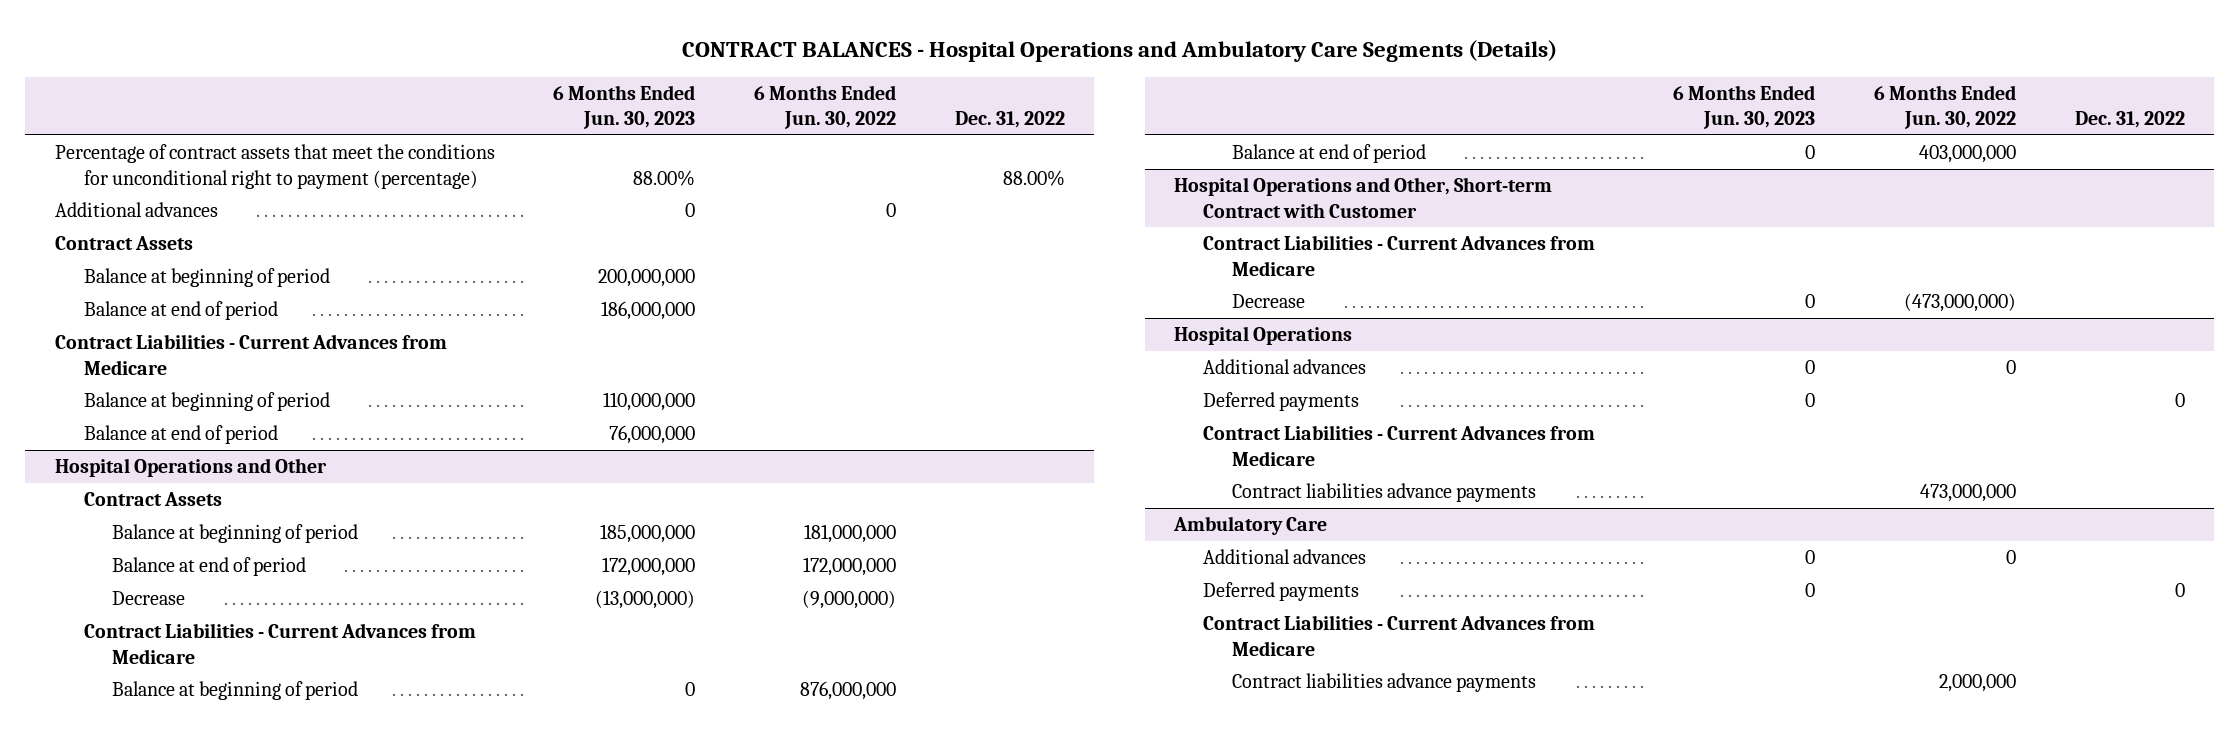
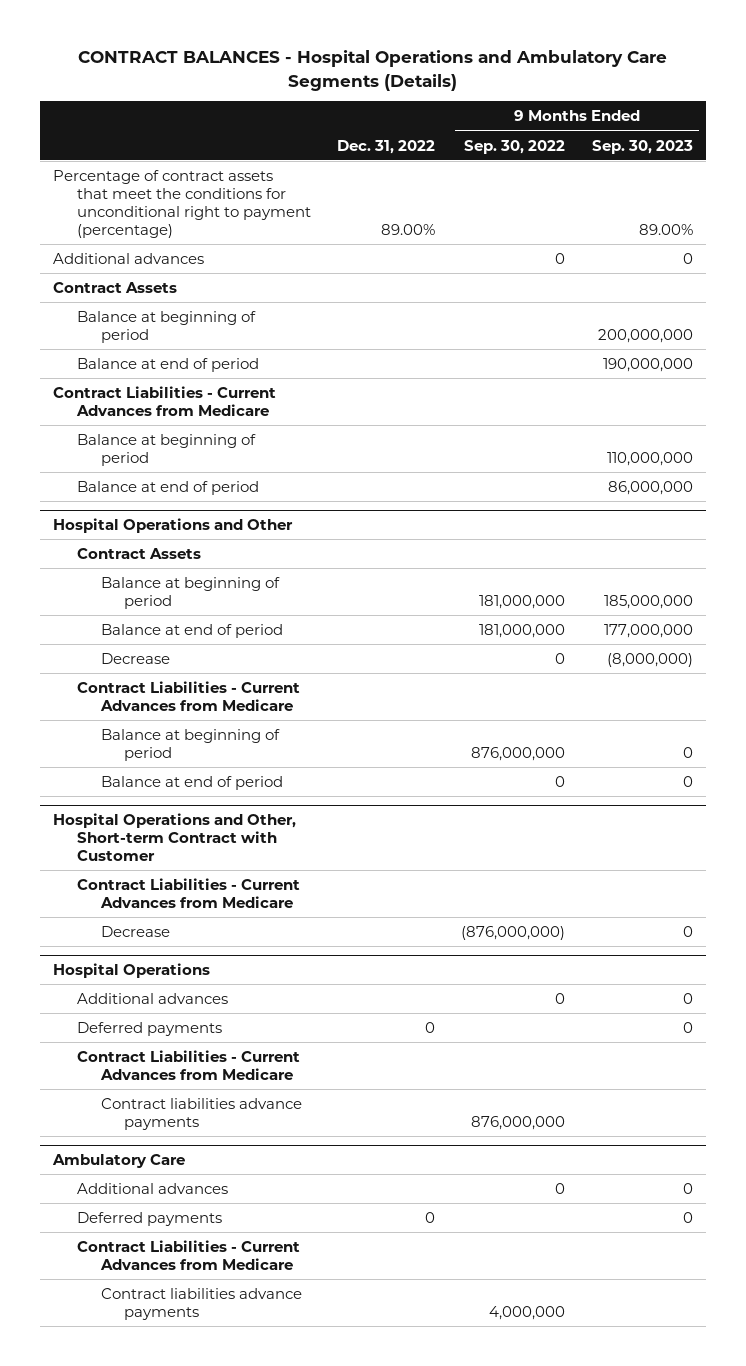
- | 6 Months Ended Jun. 30, 2023 | 6 Months Ended Jun. 30, 2022 | Dec. 31, 2022
+ | Dec. 31, 2022 | 9 Months Ended Sep. 30, 2022 | 9 Months Ended Sep. 30, 2023
- Percentage of contract assets that meet the conditions for unconditional right to payment (percentage) | 88.00% | | 88.00%
+ Percentage of contract assets that meet the conditions for unconditional right to payment (percentage) | 89.00% | | 89.00%

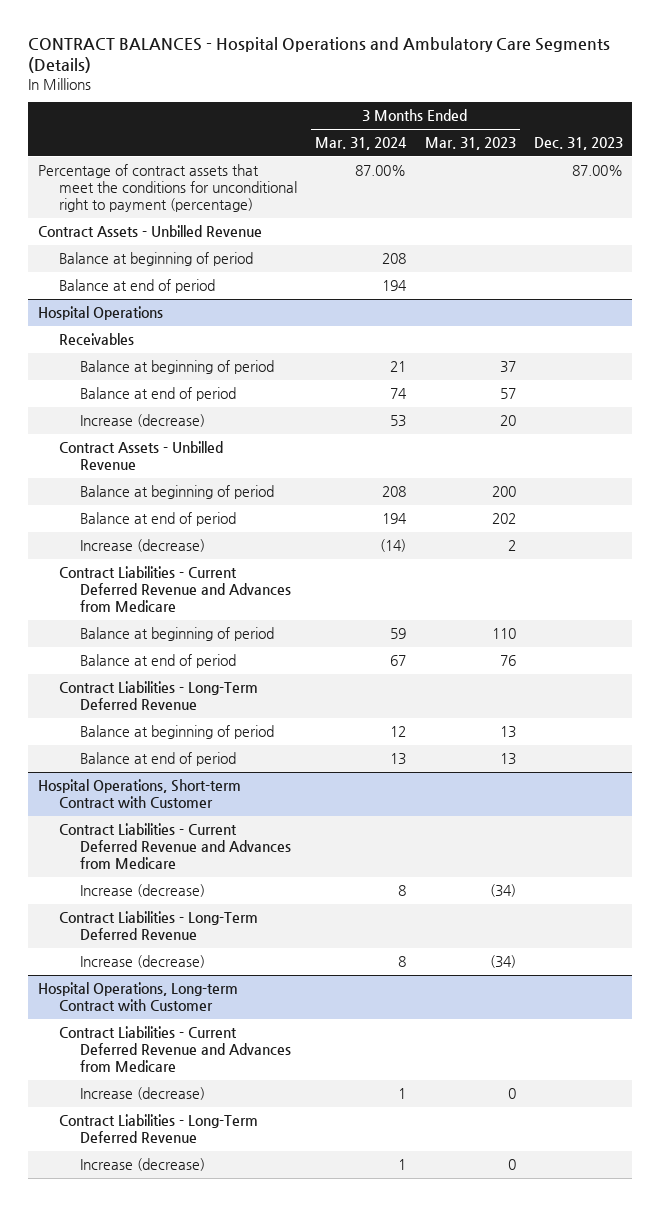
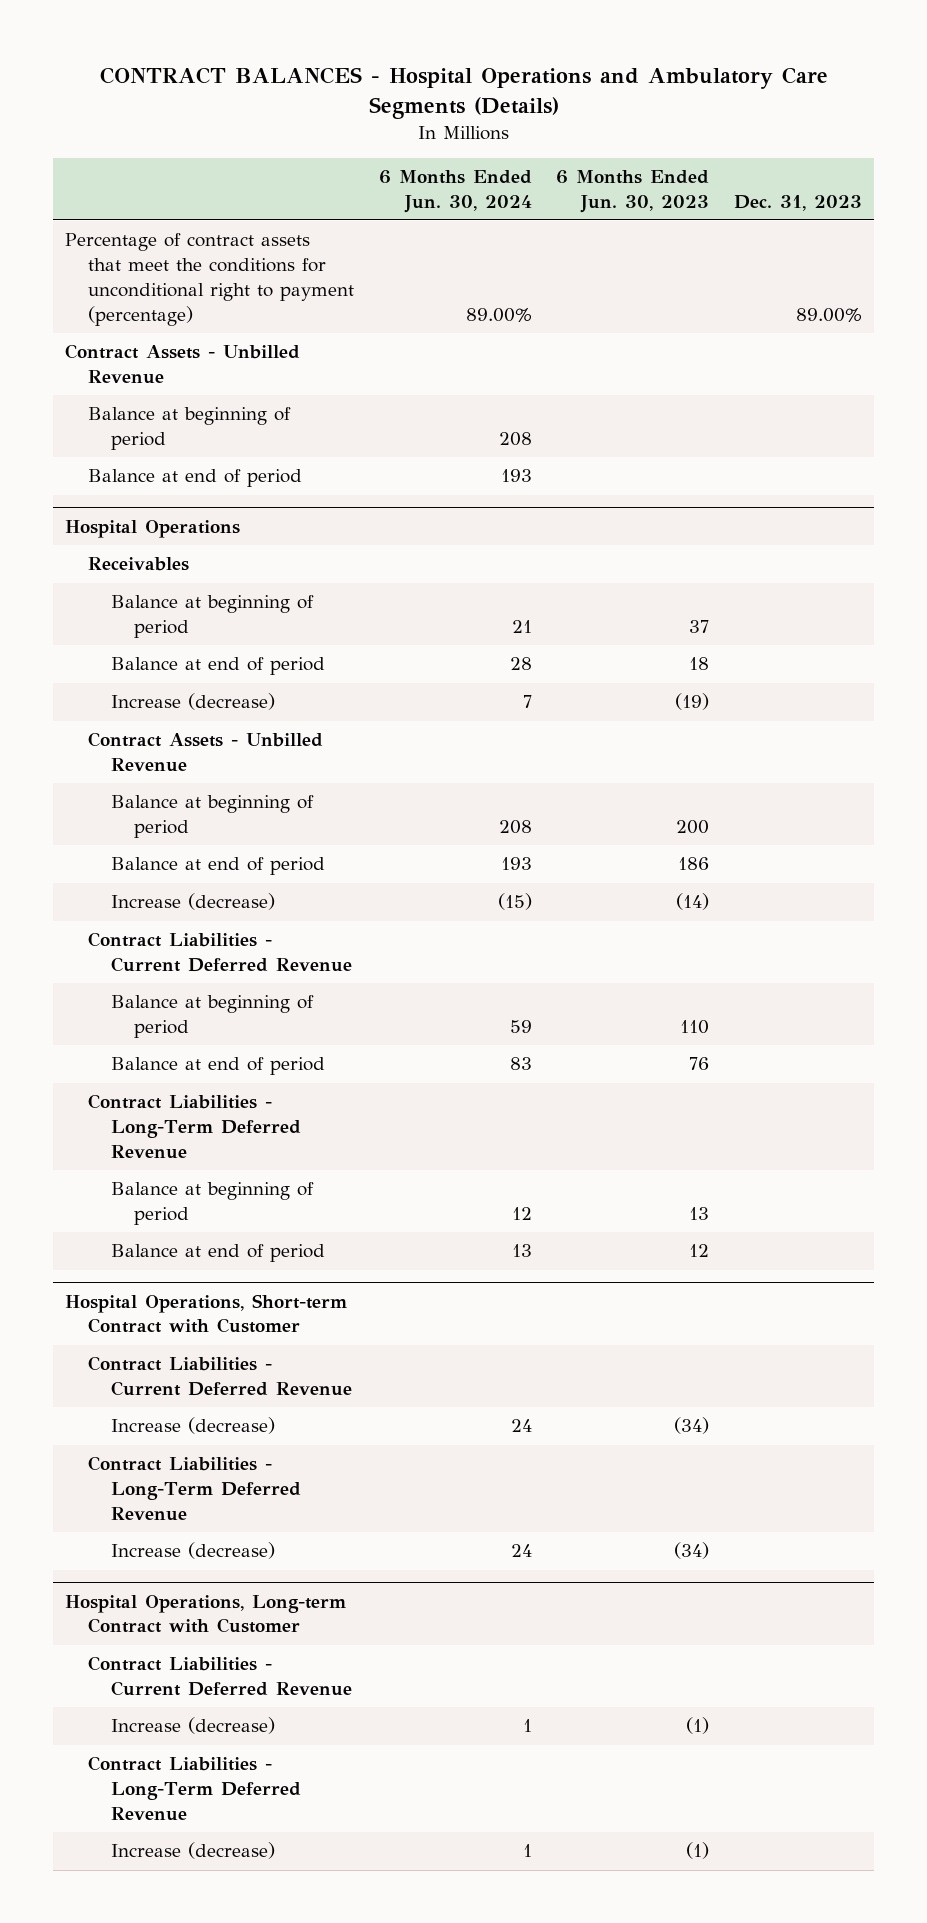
- | 3 Months Ended Mar. 31, 2024 | 3 Months Ended Mar. 31, 2023 | Dec. 31, 2023
+ | 6 Months Ended Jun. 30, 2024 | 6 Months Ended Jun. 30, 2023 | Dec. 31, 2023
- Percentage of contract assets that meet the conditions for unconditional right to payment (percentage) | 87.00% | | 87.00%
+ Percentage of contract assets that meet the conditions for unconditional right to payment (percentage) | 89.00% | | 89.00%
@ Hospital Operations
- Contract Liabilities - Current Deferred Revenue and Advances from Medicare
+ Contract Liabilities - Current Deferred Revenue
@ Hospital Operations, Short-term Contract with Customer
- Contract Liabilities - Current Deferred Revenue and Advances from Medicare
+ Contract Liabilities - Current Deferred Revenue
@ Hospital Operations, Long-term Contract with Customer
- Contract Liabilities - Current Deferred Revenue and Advances from Medicare
+ Contract Liabilities - Current Deferred Revenue

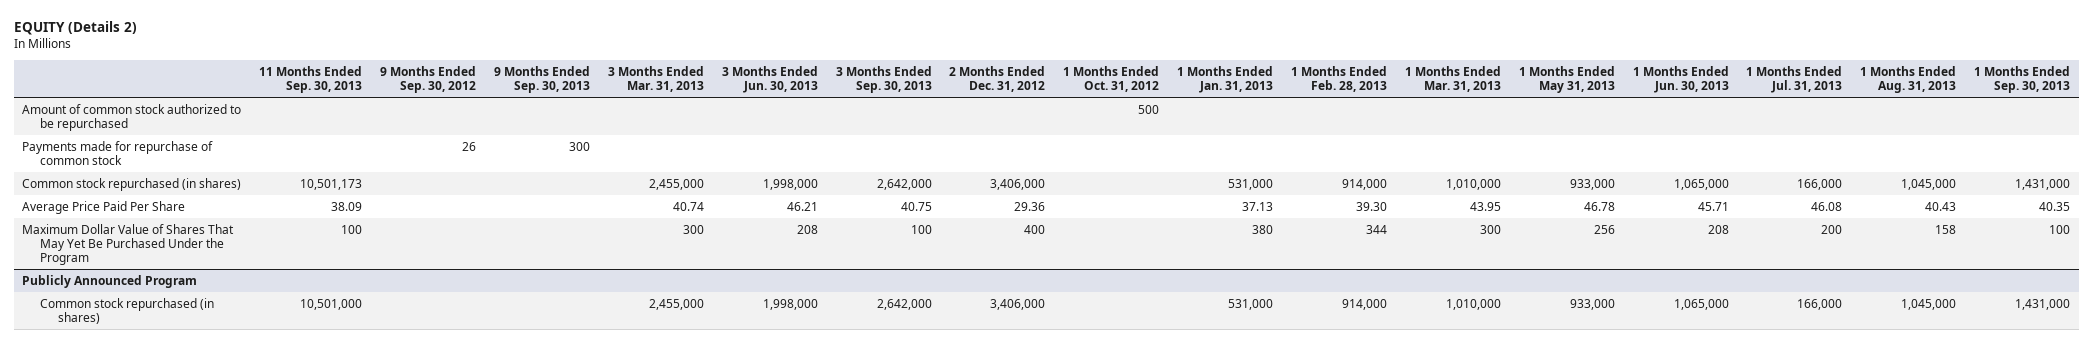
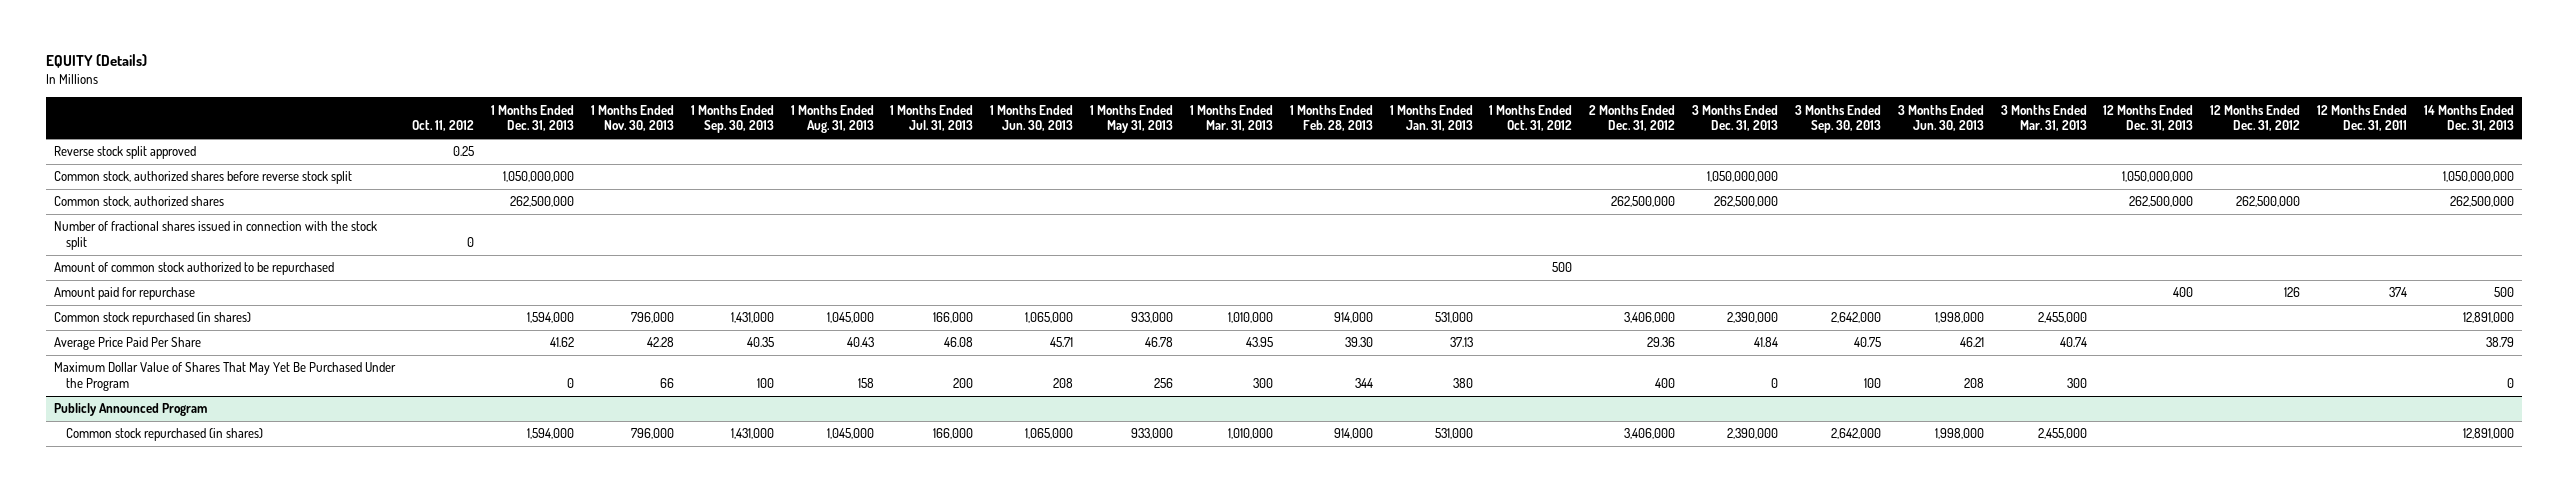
- EQUITY (Details 2)
+ EQUITY (Details)
- | 11 Months Ended Sep. 30, 2013 | 9 Months Ended Sep. 30, 2012 | 9 Months Ended Sep. 30, 2013 | 3 Months Ended Mar. 31, 2013 | 3 Months Ended Jun. 30, 2013 | 3 Months Ended Sep. 30, 2013 | 2 Months Ended Dec. 31, 2012 | 1 Months Ended Oct. 31, 2012 | 1 Months Ended Jan. 31, 2013 | 1 Months Ended Feb. 28, 2013 | 1 Months Ended Mar. 31, 2013 | 1 Months Ended May 31, 2013 | 1 Months Ended Jun. 30, 2013 | 1 Months Ended Jul. 31, 2013 | 1 Months Ended Aug. 31, 2013 | 1 Months Ended Sep. 30, 2013
+ | Oct. 11, 2012 | 1 Months Ended Dec. 31, 2013 | 1 Months Ended Nov. 30, 2013 | 1 Months Ended Sep. 30, 2013 | 1 Months Ended Aug. 31, 2013 | 1 Months Ended Jul. 31, 2013 | 1 Months Ended Jun. 30, 2013 | 1 Months Ended May 31, 2013 | 1 Months Ended Mar. 31, 2013 | 1 Months Ended Feb. 28, 2013 | 1 Months Ended Jan. 31, 2013 | 1 Months Ended Oct. 31, 2012 | 2 Months Ended Dec. 31, 2012 | 3 Months Ended Dec. 31, 2013 | 3 Months Ended Sep. 30, 2013 | 3 Months Ended Jun. 30, 2013 | 3 Months Ended Mar. 31, 2013 | 12 Months Ended Dec. 31, 2013 | 12 Months Ended Dec. 31, 2012 | 12 Months Ended Dec. 31, 2011 | 14 Months Ended Dec. 31, 2013
+ Reverse stock split approved | 0.25 | | | | | | | | | | | | | | | | | | | |
+ Common stock, authorized shares before reverse stock split | | 1,050,000,000 | | | | | | | | | | | | 1,050,000,000 | | | | 1,050,000,000 | | | 1,050,000,000
+ Common stock, authorized shares | | 262,500,000 | | | | | | | | | | | 262,500,000 | 262,500,000 | | | | 262,500,000 | 262,500,000 | | 262,500,000
+ Number of fractional shares issued in connection with the stock split | 0 | | | | | | | | | | | | | | | | | | | |
- Payments made for repurchase of common stock | | 26 | 300 | | | | | | | | | | | | |
+ Amount paid for repurchase | | | | | | | | | | | | | | | | | | 400 | 126 | 374 | 500

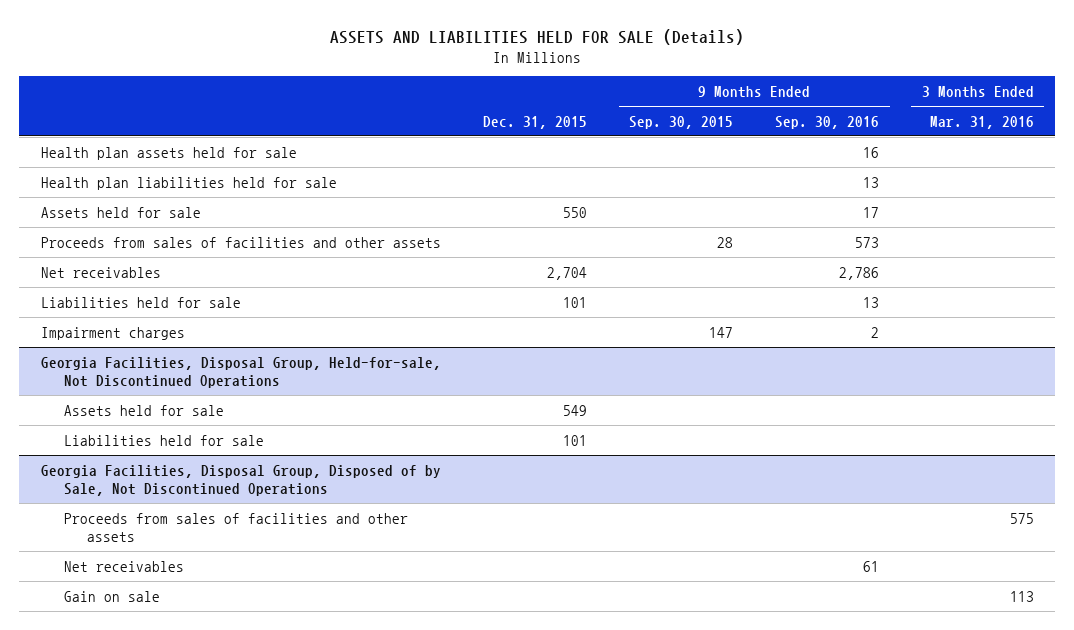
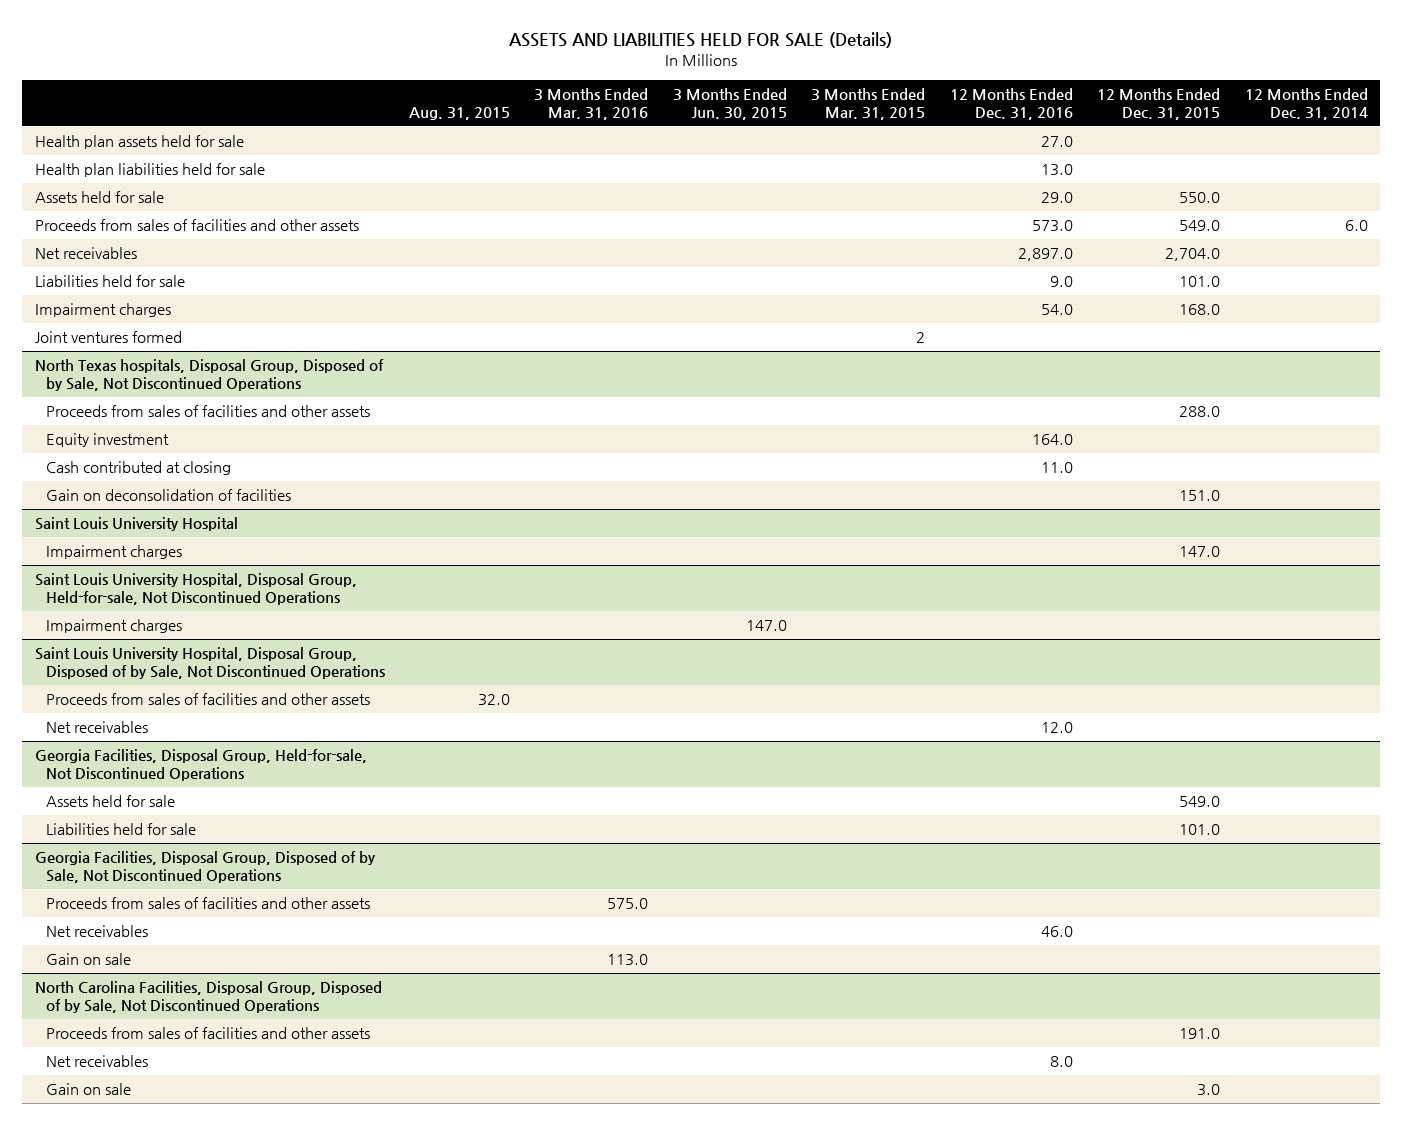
- | Dec. 31, 2015 | 9 Months Ended Sep. 30, 2015 | 9 Months Ended Sep. 30, 2016 | 3 Months Ended Mar. 31, 2016
+ | Aug. 31, 2015 | 3 Months Ended Mar. 31, 2016 | 3 Months Ended Jun. 30, 2015 | 3 Months Ended Mar. 31, 2015 | 12 Months Ended Dec. 31, 2016 | 12 Months Ended Dec. 31, 2015 | 12 Months Ended Dec. 31, 2014
+ Joint ventures formed | | | | 2 | | |
+ North Texas hospitals, Disposal Group, Disposed of by Sale, Not Discontinued Operations
+ Proceeds from sales of facilities and other assets | | | | | | 288.0 |
+ Equity investment | | | | | 164.0 | |
+ Cash contributed at closing | | | | | 11.0 | |
+ Gain on deconsolidation of facilities | | | | | | 151.0 |
+ Saint Louis University Hospital
+ Impairment charges | | | | | | 147.0 |
+ Saint Louis University Hospital, Disposal Group, Held-for-sale, Not Discontinued Operations
+ Impairment charges | | | 147.0 | | | |
+ Saint Louis University Hospital, Disposal Group, Disposed of by Sale, Not Discontinued Operations
+ Proceeds from sales of facilities and other assets | 32.0 | | | | | |
+ Net receivables | | | | | 12.0 | |
@ Georgia Facilities, Disposal Group, Disposed of by Sale, Not Discontinued Operations
- Proceeds from sales of facilities and other assets | | | | 575
+ Proceeds from sales of facilities and other assets | | 575.0 | | | | |
- Gain on sale | | | | 113
+ Gain on sale | | 113.0 | | | | |
+ North Carolina Facilities, Disposal Group, Disposed of by Sale, Not Discontinued Operations
+ Proceeds from sales of facilities and other assets | | | | | | 191.0 |
+ Net receivables | | | | | 8.0 | |
+ Gain on sale | | | | | | 3.0 |

